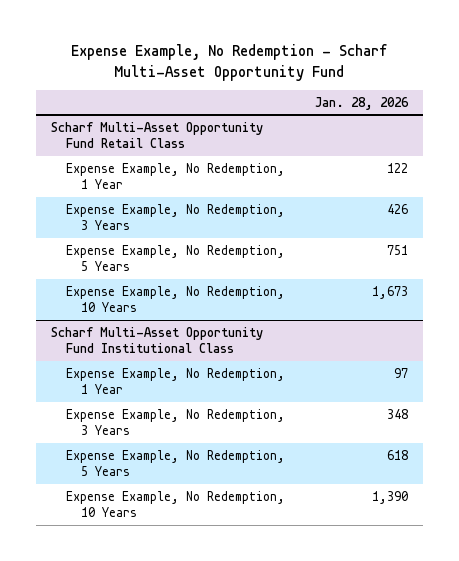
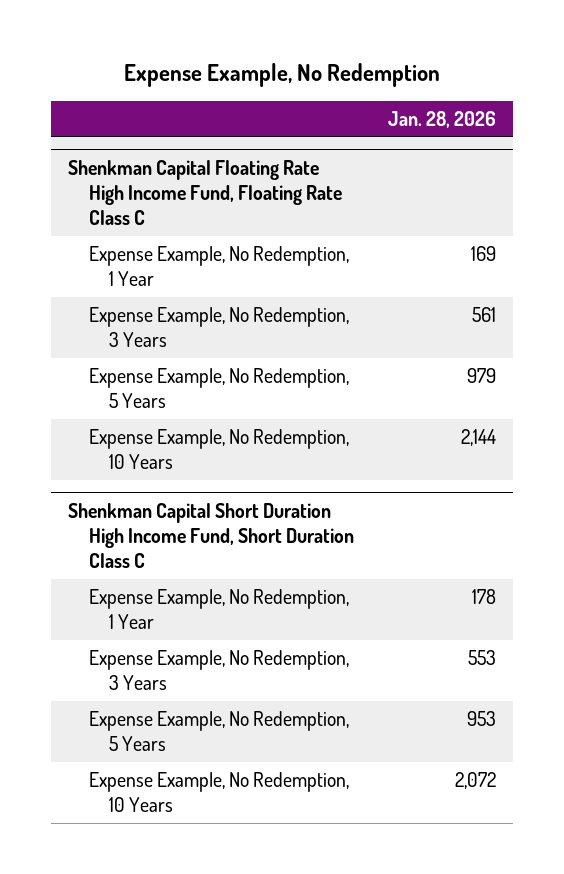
- Expense Example, No Redemption - Scharf Multi-Asset Opportunity Fund
+ Expense Example, No Redemption
- Scharf Multi-Asset Opportunity Fund Retail Class
- Expense Example, No Redemption, 1 Year | 122
- Expense Example, No Redemption, 3 Years | 426
- Expense Example, No Redemption, 5 Years | 751
- Expense Example, No Redemption, 10 Years | 1,673
- Scharf Multi-Asset Opportunity Fund Institutional Class
- Expense Example, No Redemption, 1 Year | 97
- Expense Example, No Redemption, 3 Years | 348
- Expense Example, No Redemption, 5 Years | 618
- Expense Example, No Redemption, 10 Years | 1,390
+ Shenkman Capital Floating Rate High Income Fund, Floating Rate Class C
+ Expense Example, No Redemption, 1 Year | 169
+ Expense Example, No Redemption, 3 Years | 561
+ Expense Example, No Redemption, 5 Years | 979
+ Expense Example, No Redemption, 10 Years | 2,144
+ Shenkman Capital Short Duration High Income Fund, Short Duration Class C
+ Expense Example, No Redemption, 1 Year | 178
+ Expense Example, No Redemption, 3 Years | 553
+ Expense Example, No Redemption, 5 Years | 953
+ Expense Example, No Redemption, 10 Years | 2,072

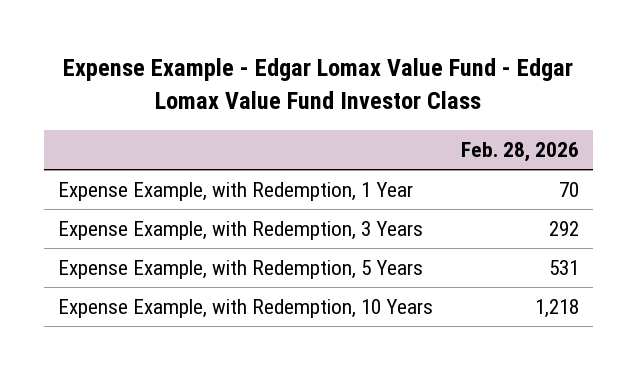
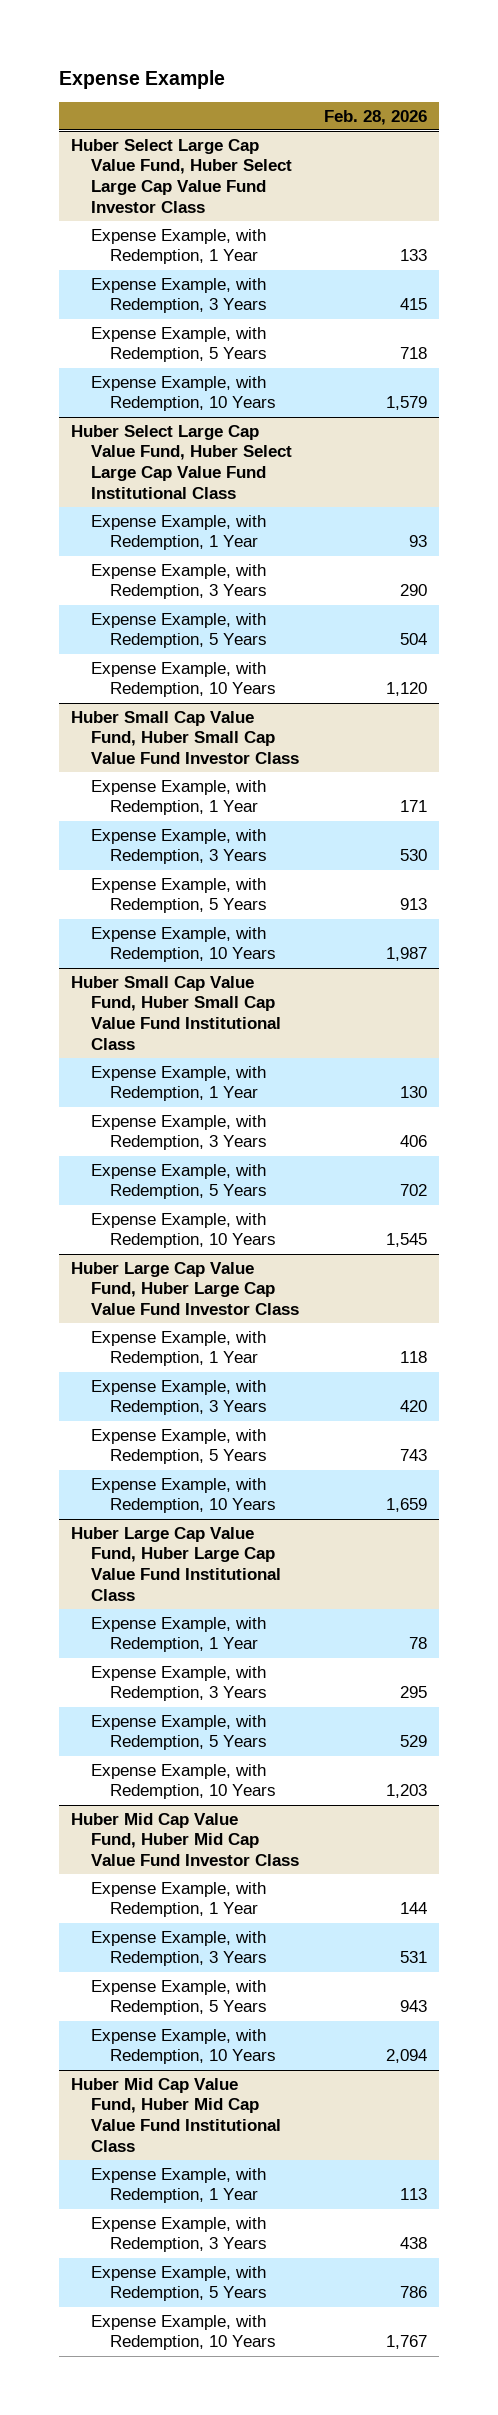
- Expense Example - Edgar Lomax Value Fund - Edgar Lomax Value Fund Investor Class
+ Expense Example
- Expense Example, with Redemption, 1 Year | 70
- Expense Example, with Redemption, 3 Years | 292
- Expense Example, with Redemption, 5 Years | 531
- Expense Example, with Redemption, 10 Years | 1,218
+ Huber Select Large Cap Value Fund, Huber Select Large Cap Value Fund Investor Class
+ Expense Example, with Redemption, 1 Year | 133
+ Expense Example, with Redemption, 3 Years | 415
+ Expense Example, with Redemption, 5 Years | 718
+ Expense Example, with Redemption, 10 Years | 1,579
+ Huber Select Large Cap Value Fund, Huber Select Large Cap Value Fund Institutional Class
+ Expense Example, with Redemption, 1 Year | 93
+ Expense Example, with Redemption, 3 Years | 290
+ Expense Example, with Redemption, 5 Years | 504
+ Expense Example, with Redemption, 10 Years | 1,120
+ Huber Small Cap Value Fund, Huber Small Cap Value Fund Investor Class
+ Expense Example, with Redemption, 1 Year | 171
+ Expense Example, with Redemption, 3 Years | 530
+ Expense Example, with Redemption, 5 Years | 913
+ Expense Example, with Redemption, 10 Years | 1,987
+ Huber Small Cap Value Fund, Huber Small Cap Value Fund Institutional Class
+ Expense Example, with Redemption, 1 Year | 130
+ Expense Example, with Redemption, 3 Years | 406
+ Expense Example, with Redemption, 5 Years | 702
+ Expense Example, with Redemption, 10 Years | 1,545
+ Huber Large Cap Value Fund, Huber Large Cap Value Fund Investor Class
+ Expense Example, with Redemption, 1 Year | 118
+ Expense Example, with Redemption, 3 Years | 420
+ Expense Example, with Redemption, 5 Years | 743
+ Expense Example, with Redemption, 10 Years | 1,659
+ Huber Large Cap Value Fund, Huber Large Cap Value Fund Institutional Class
+ Expense Example, with Redemption, 1 Year | 78
+ Expense Example, with Redemption, 3 Years | 295
+ Expense Example, with Redemption, 5 Years | 529
+ Expense Example, with Redemption, 10 Years | 1,203
+ Huber Mid Cap Value Fund, Huber Mid Cap Value Fund Investor Class
+ Expense Example, with Redemption, 1 Year | 144
+ Expense Example, with Redemption, 3 Years | 531
+ Expense Example, with Redemption, 5 Years | 943
+ Expense Example, with Redemption, 10 Years | 2,094
+ Huber Mid Cap Value Fund, Huber Mid Cap Value Fund Institutional Class
+ Expense Example, with Redemption, 1 Year | 113
+ Expense Example, with Redemption, 3 Years | 438
+ Expense Example, with Redemption, 5 Years | 786
+ Expense Example, with Redemption, 10 Years | 1,767

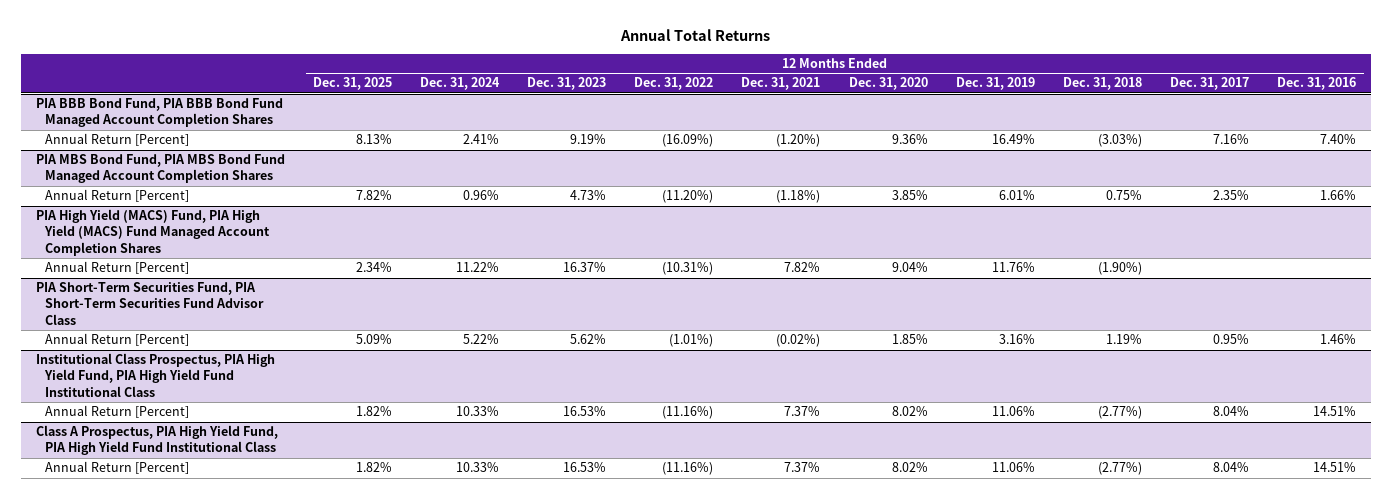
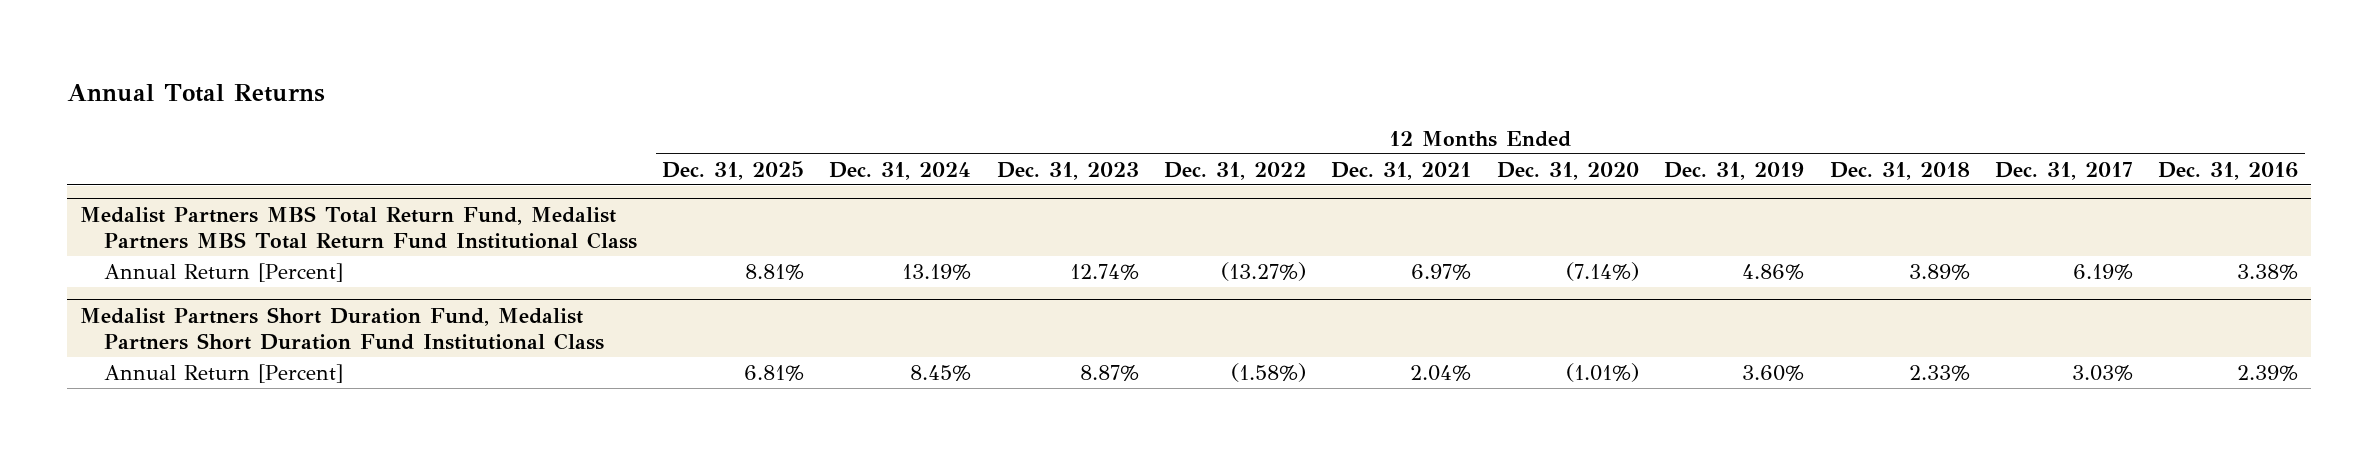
- PIA BBB Bond Fund, PIA BBB Bond Fund Managed Account Completion Shares
- Annual Return [Percent] | 8.13% | 2.41% | 9.19% | (16.09%) | (1.20%) | 9.36% | 16.49% | (3.03%) | 7.16% | 7.40%
- PIA MBS Bond Fund, PIA MBS Bond Fund Managed Account Completion Shares
- Annual Return [Percent] | 7.82% | 0.96% | 4.73% | (11.20%) | (1.18%) | 3.85% | 6.01% | 0.75% | 2.35% | 1.66%
- PIA High Yield (MACS) Fund, PIA High Yield (MACS) Fund Managed Account Completion Shares
- Annual Return [Percent] | 2.34% | 11.22% | 16.37% | (10.31%) | 7.82% | 9.04% | 11.76% | (1.90%) | |
- PIA Short-Term Securities Fund, PIA Short-Term Securities Fund Advisor Class
- Annual Return [Percent] | 5.09% | 5.22% | 5.62% | (1.01%) | (0.02%) | 1.85% | 3.16% | 1.19% | 0.95% | 1.46%
- Institutional Class Prospectus, PIA High Yield Fund, PIA High Yield Fund Institutional Class
- Annual Return [Percent] | 1.82% | 10.33% | 16.53% | (11.16%) | 7.37% | 8.02% | 11.06% | (2.77%) | 8.04% | 14.51%
- Class A Prospectus, PIA High Yield Fund, PIA High Yield Fund Institutional Class
- Annual Return [Percent] | 1.82% | 10.33% | 16.53% | (11.16%) | 7.37% | 8.02% | 11.06% | (2.77%) | 8.04% | 14.51%
+ Medalist Partners MBS Total Return Fund, Medalist Partners MBS Total Return Fund Institutional Class
+ Annual Return [Percent] | 8.81% | 13.19% | 12.74% | (13.27%) | 6.97% | (7.14%) | 4.86% | 3.89% | 6.19% | 3.38%
+ Medalist Partners Short Duration Fund, Medalist Partners Short Duration Fund Institutional Class
+ Annual Return [Percent] | 6.81% | 8.45% | 8.87% | (1.58%) | 2.04% | (1.01%) | 3.60% | 2.33% | 3.03% | 2.39%

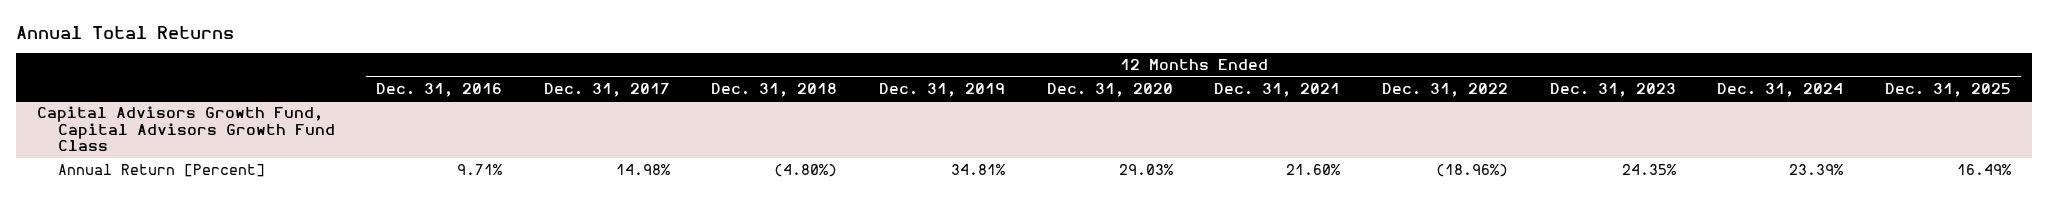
- | 12 Months Ended Dec. 31, 2025 | 12 Months Ended Dec. 31, 2024 | 12 Months Ended Dec. 31, 2023 | 12 Months Ended Dec. 31, 2022 | 12 Months Ended Dec. 31, 2021 | 12 Months Ended Dec. 31, 2020 | 12 Months Ended Dec. 31, 2019 | 12 Months Ended Dec. 31, 2018 | 12 Months Ended Dec. 31, 2017 | 12 Months Ended Dec. 31, 2016
+ | 12 Months Ended Dec. 31, 2016 | 12 Months Ended Dec. 31, 2017 | 12 Months Ended Dec. 31, 2018 | 12 Months Ended Dec. 31, 2019 | 12 Months Ended Dec. 31, 2020 | 12 Months Ended Dec. 31, 2021 | 12 Months Ended Dec. 31, 2022 | 12 Months Ended Dec. 31, 2023 | 12 Months Ended Dec. 31, 2024 | 12 Months Ended Dec. 31, 2025
- Medalist Partners MBS Total Return Fund, Medalist Partners MBS Total Return Fund Institutional Class
- Annual Return [Percent] | 8.81% | 13.19% | 12.74% | (13.27%) | 6.97% | (7.14%) | 4.86% | 3.89% | 6.19% | 3.38%
- Medalist Partners Short Duration Fund, Medalist Partners Short Duration Fund Institutional Class
- Annual Return [Percent] | 6.81% | 8.45% | 8.87% | (1.58%) | 2.04% | (1.01%) | 3.60% | 2.33% | 3.03% | 2.39%
+ Capital Advisors Growth Fund, Capital Advisors Growth Fund Class
+ Annual Return [Percent] | 9.71% | 14.98% | (4.80%) | 34.81% | 29.03% | 21.60% | (18.96%) | 24.35% | 23.39% | 16.49%

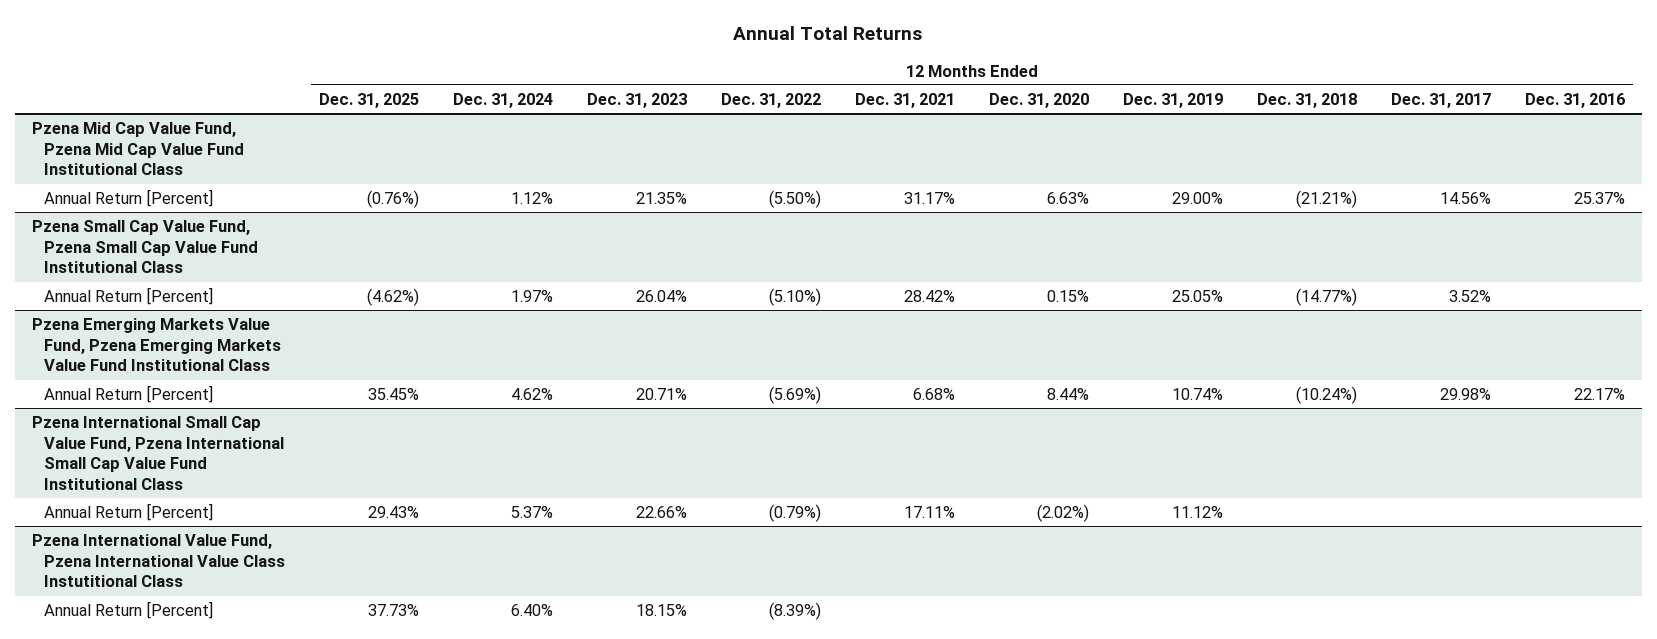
- | 12 Months Ended Dec. 31, 2016 | 12 Months Ended Dec. 31, 2017 | 12 Months Ended Dec. 31, 2018 | 12 Months Ended Dec. 31, 2019 | 12 Months Ended Dec. 31, 2020 | 12 Months Ended Dec. 31, 2021 | 12 Months Ended Dec. 31, 2022 | 12 Months Ended Dec. 31, 2023 | 12 Months Ended Dec. 31, 2024 | 12 Months Ended Dec. 31, 2025
+ | 12 Months Ended Dec. 31, 2025 | 12 Months Ended Dec. 31, 2024 | 12 Months Ended Dec. 31, 2023 | 12 Months Ended Dec. 31, 2022 | 12 Months Ended Dec. 31, 2021 | 12 Months Ended Dec. 31, 2020 | 12 Months Ended Dec. 31, 2019 | 12 Months Ended Dec. 31, 2018 | 12 Months Ended Dec. 31, 2017 | 12 Months Ended Dec. 31, 2016
- Capital Advisors Growth Fund, Capital Advisors Growth Fund Class
- Annual Return [Percent] | 9.71% | 14.98% | (4.80%) | 34.81% | 29.03% | 21.60% | (18.96%) | 24.35% | 23.39% | 16.49%
+ Pzena Mid Cap Value Fund, Pzena Mid Cap Value Fund Institutional Class
+ Annual Return [Percent] | (0.76%) | 1.12% | 21.35% | (5.50%) | 31.17% | 6.63% | 29.00% | (21.21%) | 14.56% | 25.37%
+ Pzena Small Cap Value Fund, Pzena Small Cap Value Fund Institutional Class
+ Annual Return [Percent] | (4.62%) | 1.97% | 26.04% | (5.10%) | 28.42% | 0.15% | 25.05% | (14.77%) | 3.52% |
+ Pzena Emerging Markets Value Fund, Pzena Emerging Markets Value Fund Institutional Class
+ Annual Return [Percent] | 35.45% | 4.62% | 20.71% | (5.69%) | 6.68% | 8.44% | 10.74% | (10.24%) | 29.98% | 22.17%
+ Pzena International Small Cap Value Fund, Pzena International Small Cap Value Fund Institutional Class
+ Annual Return [Percent] | 29.43% | 5.37% | 22.66% | (0.79%) | 17.11% | (2.02%) | 11.12% | | |
+ Pzena International Value Fund, Pzena International Value Class Instutitional Class
+ Annual Return [Percent] | 37.73% | 6.40% | 18.15% | (8.39%) | | | | | |

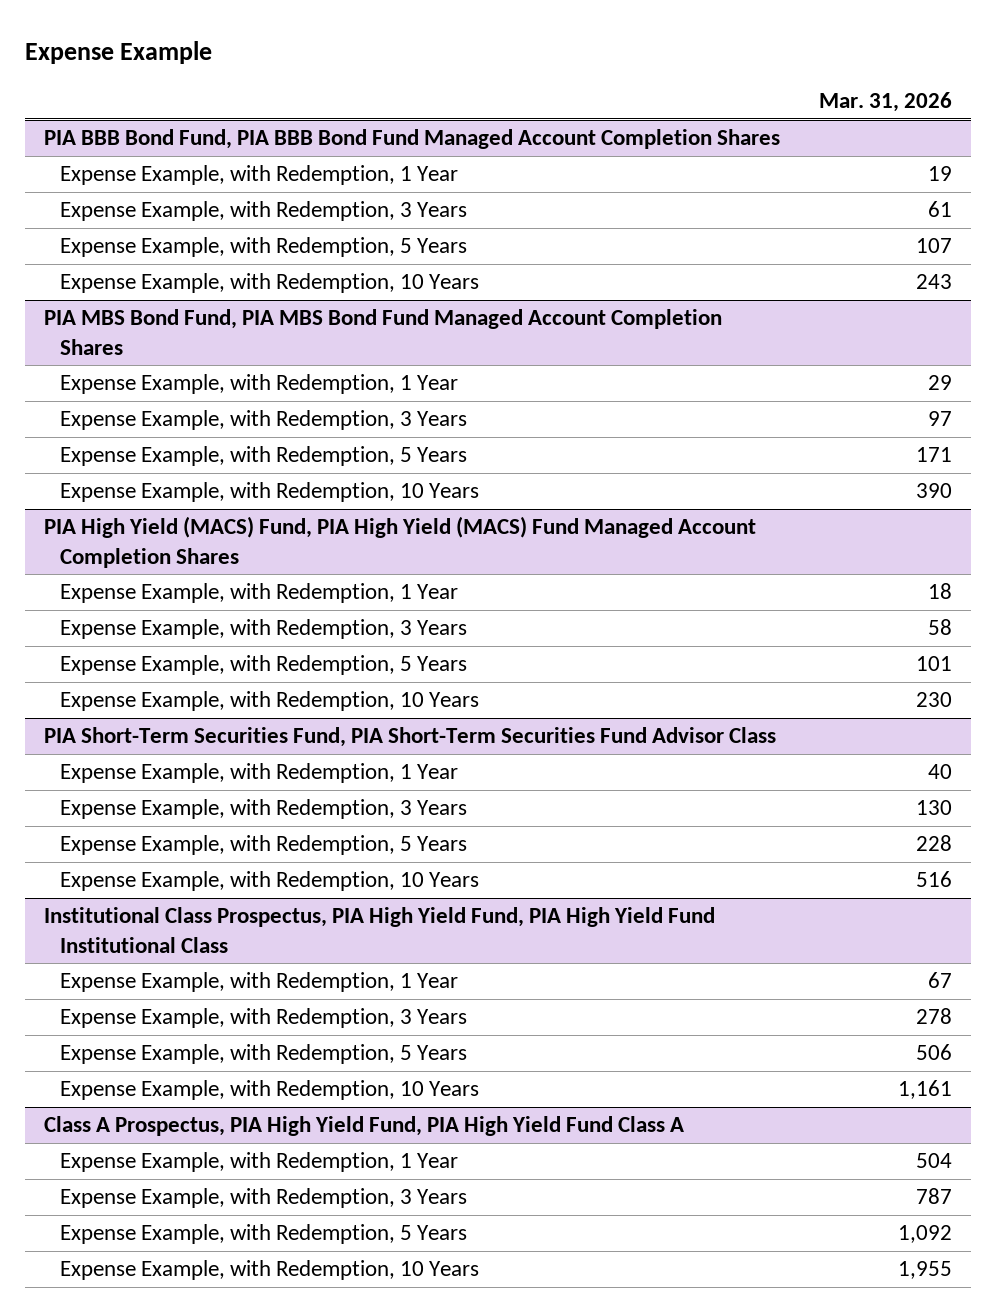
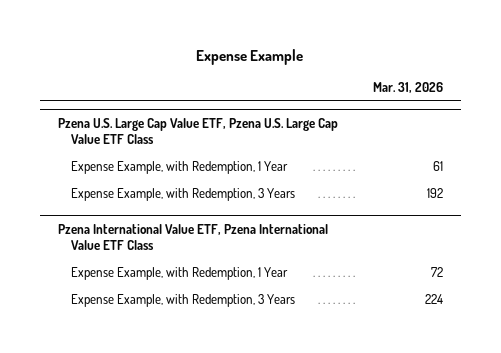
- PIA BBB Bond Fund, PIA BBB Bond Fund Managed Account Completion Shares
- Expense Example, with Redemption, 1 Year | 19
- Expense Example, with Redemption, 3 Years | 61
- Expense Example, with Redemption, 5 Years | 107
- Expense Example, with Redemption, 10 Years | 243
- PIA MBS Bond Fund, PIA MBS Bond Fund Managed Account Completion Shares
- Expense Example, with Redemption, 1 Year | 29
- Expense Example, with Redemption, 3 Years | 97
- Expense Example, with Redemption, 5 Years | 171
- Expense Example, with Redemption, 10 Years | 390
- PIA High Yield (MACS) Fund, PIA High Yield (MACS) Fund Managed Account Completion Shares
- Expense Example, with Redemption, 1 Year | 18
- Expense Example, with Redemption, 3 Years | 58
- Expense Example, with Redemption, 5 Years | 101
- Expense Example, with Redemption, 10 Years | 230
- PIA Short-Term Securities Fund, PIA Short-Term Securities Fund Advisor Class
- Expense Example, with Redemption, 1 Year | 40
- Expense Example, with Redemption, 3 Years | 130
- Expense Example, with Redemption, 5 Years | 228
- Expense Example, with Redemption, 10 Years | 516
- Institutional Class Prospectus, PIA High Yield Fund, PIA High Yield Fund Institutional Class
- Expense Example, with Redemption, 1 Year | 67
- Expense Example, with Redemption, 3 Years | 278
- Expense Example, with Redemption, 5 Years | 506
- Expense Example, with Redemption, 10 Years | 1,161
- Class A Prospectus, PIA High Yield Fund, PIA High Yield Fund Class A
- Expense Example, with Redemption, 1 Year | 504
- Expense Example, with Redemption, 3 Years | 787
- Expense Example, with Redemption, 5 Years | 1,092
- Expense Example, with Redemption, 10 Years | 1,955
+ Pzena U.S. Large Cap Value ETF, Pzena U.S. Large Cap Value ETF Class
+ Expense Example, with Redemption, 1 Year | 61
+ Expense Example, with Redemption, 3 Years | 192
+ Pzena International Value ETF, Pzena International Value ETF Class
+ Expense Example, with Redemption, 1 Year | 72
+ Expense Example, with Redemption, 3 Years | 224

